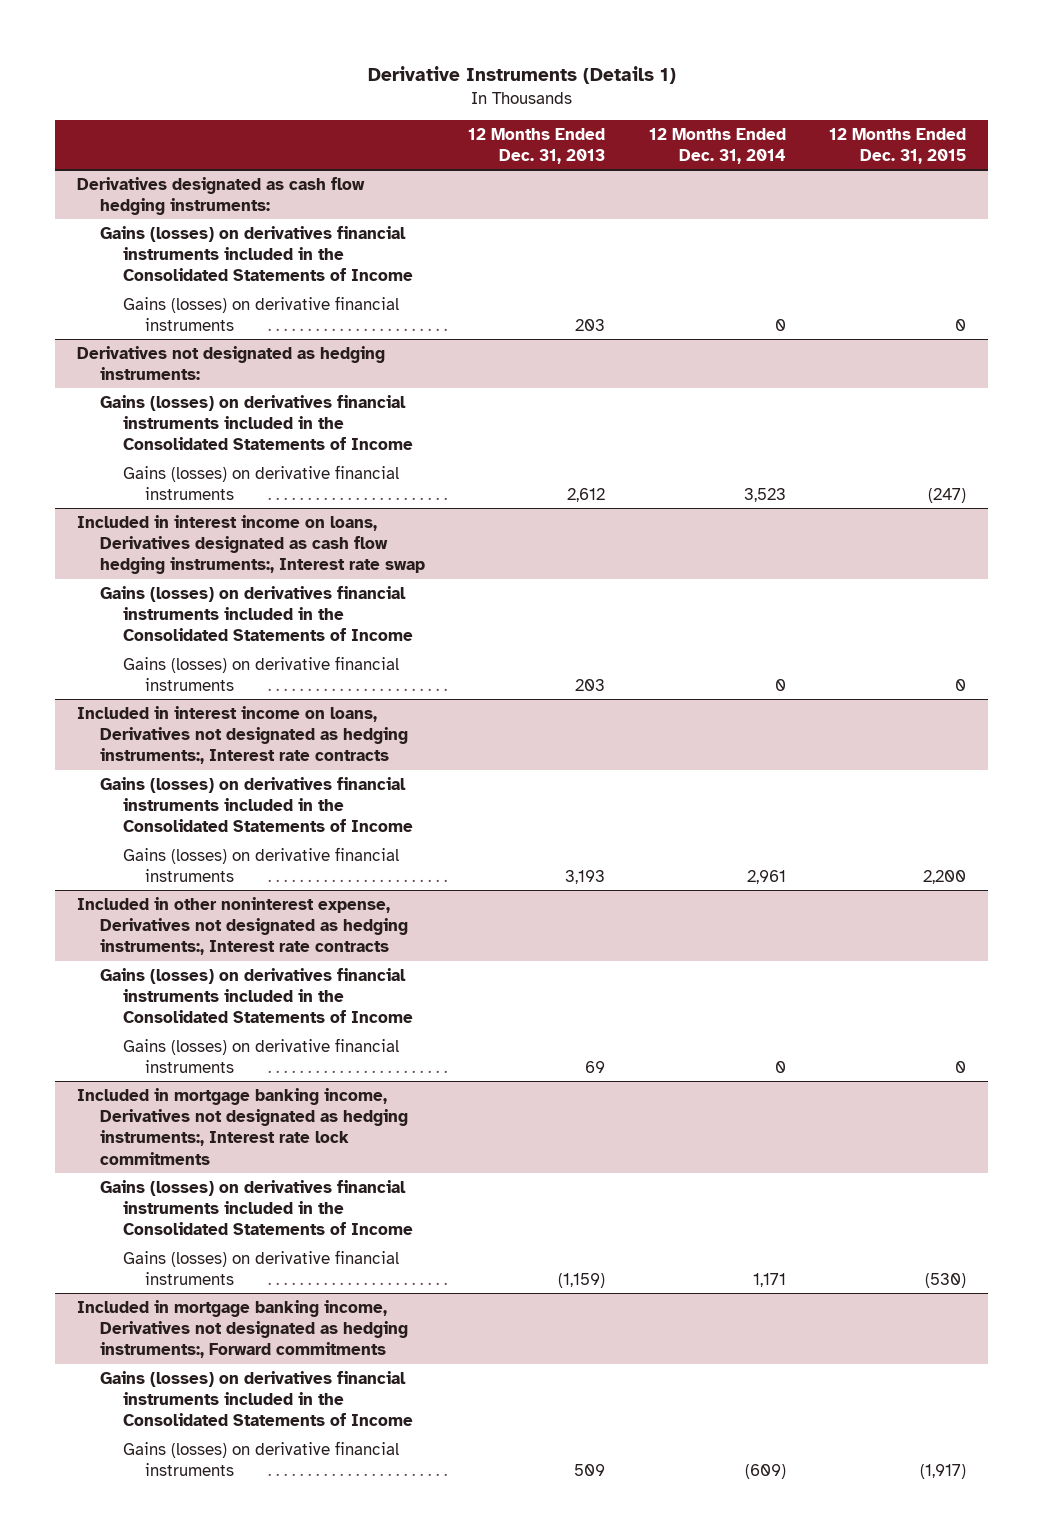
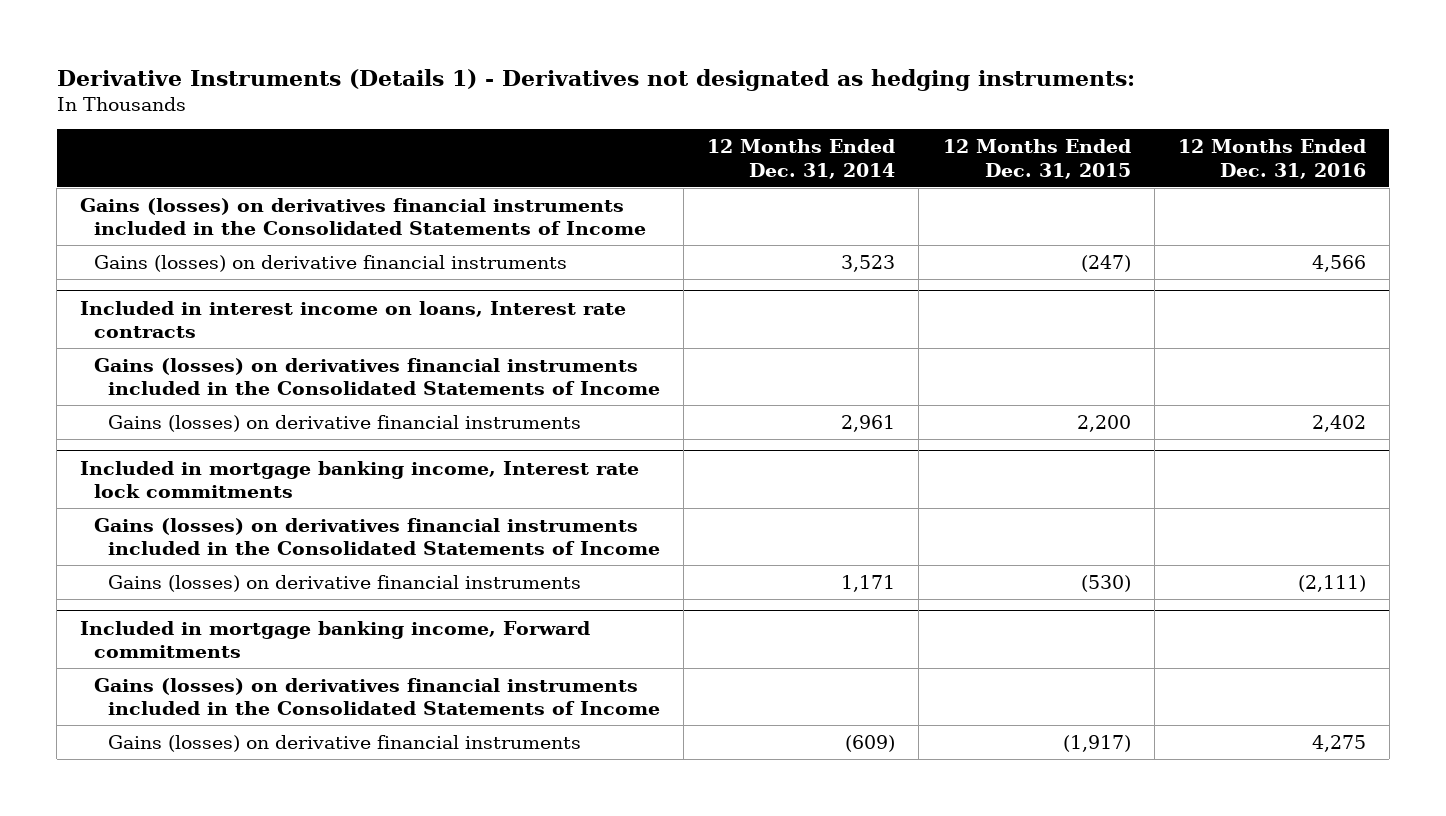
- Derivative Instruments (Details 1)
+ Derivative Instruments (Details 1) - Derivatives not designated as hedging instruments:
- | 12 Months Ended Dec. 31, 2013 | 12 Months Ended Dec. 31, 2014 | 12 Months Ended Dec. 31, 2015
+ | 12 Months Ended Dec. 31, 2014 | 12 Months Ended Dec. 31, 2015 | 12 Months Ended Dec. 31, 2016
- Derivatives designated as cash flow hedging instruments:
- Gains (losses) on derivative financial instruments | 203 | 0 | 0
- Derivatives not designated as hedging instruments:
- Gains (losses) on derivatives financial instruments included in the Consolidated Statements of Income
- Included in interest income on loans, Derivatives designated as cash flow hedging instruments:, Interest rate swap
- Gains (losses) on derivatives financial instruments included in the Consolidated Statements of Income
- Gains (losses) on derivative financial instruments | 203 | 0 | 0
- Included in interest income on loans, Derivatives not designated as hedging instruments:, Interest rate contracts
+ Included in interest income on loans, Interest rate contracts
- Included in other noninterest expense, Derivatives not designated as hedging instruments:, Interest rate contracts
- Gains (losses) on derivatives financial instruments included in the Consolidated Statements of Income
- Gains (losses) on derivative financial instruments | 69 | 0 | 0
- Included in mortgage banking income, Derivatives not designated as hedging instruments:, Interest rate lock commitments
+ Included in mortgage banking income, Interest rate lock commitments
- Included in mortgage banking income, Derivatives not designated as hedging instruments:, Forward commitments
+ Included in mortgage banking income, Forward commitments

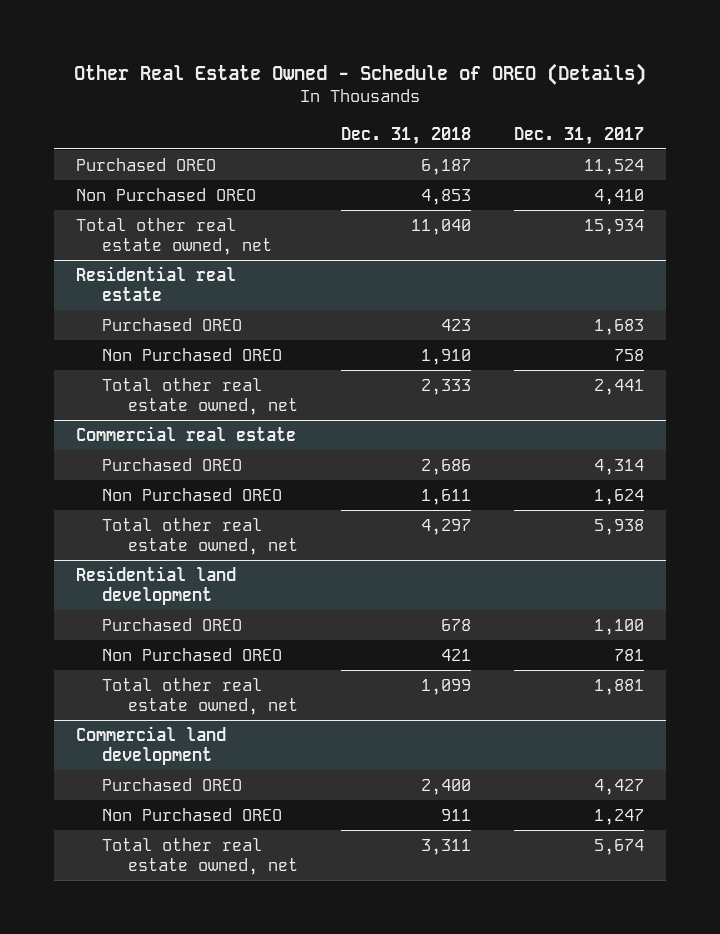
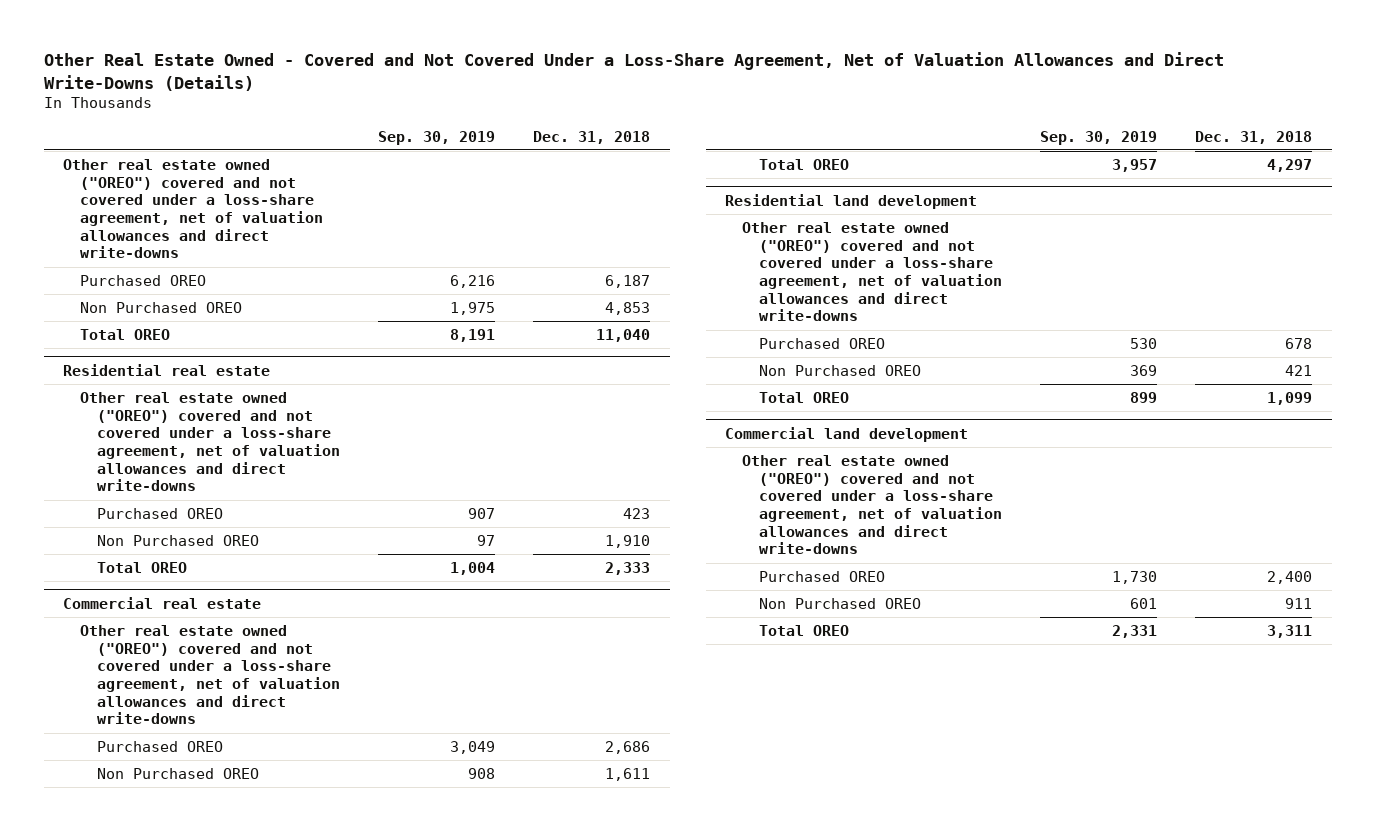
- Other Real Estate Owned - Schedule of OREO (Details)
+ Other Real Estate Owned - Covered and Not Covered Under a Loss-Share Agreement, Net of Valuation Allowances and Direct Write-Downs (Details)
- | Dec. 31, 2018 | Dec. 31, 2017
+ | Sep. 30, 2019 | Dec. 31, 2018
+ Other real estate owned ("OREO") covered and not covered under a loss-share agreement, net of valuation allowances and direct write-downs
- Total other real estate owned, net | 11,040 | 15,934
+ Total OREO | 8,191 | 11,040
@ Residential real estate
+ Other real estate owned ("OREO") covered and not covered under a loss-share agreement, net of valuation allowances and direct write-downs
- Total other real estate owned, net | 2,333 | 2,441
+ Total OREO | 1,004 | 2,333
@ Commercial real estate
+ Other real estate owned ("OREO") covered and not covered under a loss-share agreement, net of valuation allowances and direct write-downs
- Total other real estate owned, net | 4,297 | 5,938
+ Total OREO | 3,957 | 4,297
@ Residential land development
+ Other real estate owned ("OREO") covered and not covered under a loss-share agreement, net of valuation allowances and direct write-downs
- Total other real estate owned, net | 1,099 | 1,881
+ Total OREO | 899 | 1,099
@ Commercial land development
+ Other real estate owned ("OREO") covered and not covered under a loss-share agreement, net of valuation allowances and direct write-downs
- Total other real estate owned, net | 3,311 | 5,674
+ Total OREO | 2,331 | 3,311

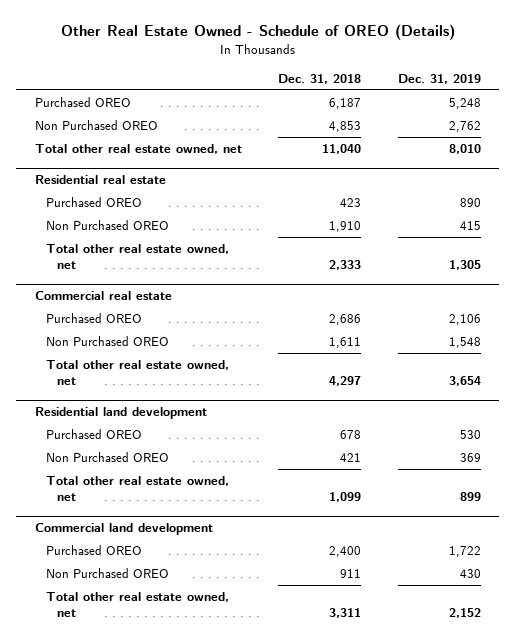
- Other Real Estate Owned - Covered and Not Covered Under a Loss-Share Agreement, Net of Valuation Allowances and Direct Write-Downs (Details)
+ Other Real Estate Owned - Schedule of OREO (Details)
- | Sep. 30, 2019 | Dec. 31, 2018
+ | Dec. 31, 2018 | Dec. 31, 2019
- Other real estate owned ("OREO") covered and not covered under a loss-share agreement, net of valuation allowances and direct write-downs
- Total OREO | 8,191 | 11,040
+ Total other real estate owned, net | 11,040 | 8,010
@ Residential real estate
- Other real estate owned ("OREO") covered and not covered under a loss-share agreement, net of valuation allowances and direct write-downs
- Total OREO | 1,004 | 2,333
+ Total other real estate owned, net | 2,333 | 1,305
@ Commercial real estate
- Other real estate owned ("OREO") covered and not covered under a loss-share agreement, net of valuation allowances and direct write-downs
- Total OREO | 3,957 | 4,297
+ Total other real estate owned, net | 4,297 | 3,654
@ Residential land development
- Other real estate owned ("OREO") covered and not covered under a loss-share agreement, net of valuation allowances and direct write-downs
- Total OREO | 899 | 1,099
+ Total other real estate owned, net | 1,099 | 899
@ Commercial land development
- Other real estate owned ("OREO") covered and not covered under a loss-share agreement, net of valuation allowances and direct write-downs
- Total OREO | 2,331 | 3,311
+ Total other real estate owned, net | 3,311 | 2,152

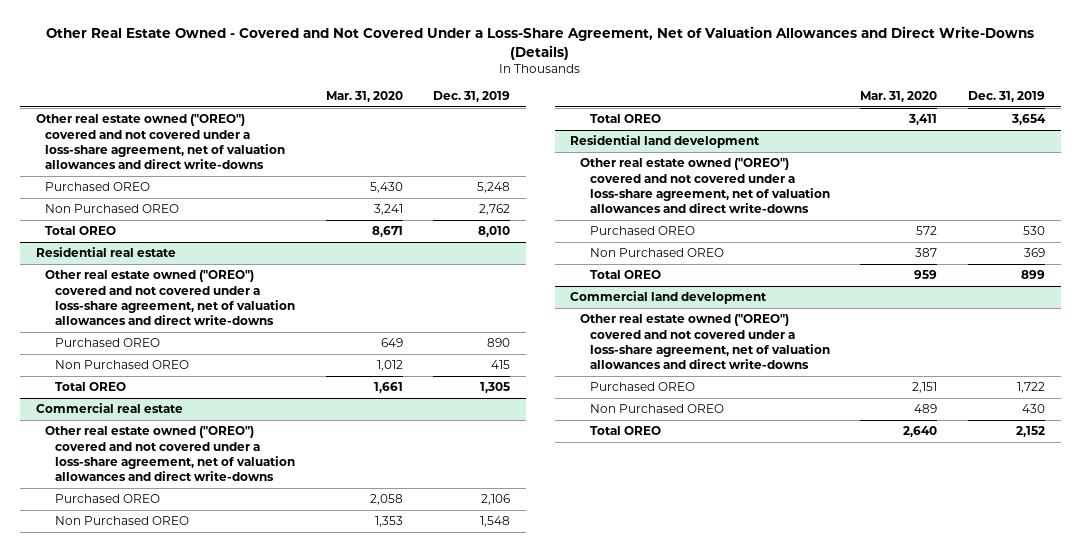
- Other Real Estate Owned - Schedule of OREO (Details)
+ Other Real Estate Owned - Covered and Not Covered Under a Loss-Share Agreement, Net of Valuation Allowances and Direct Write-Downs (Details)
- | Dec. 31, 2018 | Dec. 31, 2019
+ | Mar. 31, 2020 | Dec. 31, 2019
+ Other real estate owned ("OREO") covered and not covered under a loss-share agreement, net of valuation allowances and direct write-downs
- Total other real estate owned, net | 11,040 | 8,010
+ Total OREO | 8,671 | 8,010
@ Residential real estate
+ Other real estate owned ("OREO") covered and not covered under a loss-share agreement, net of valuation allowances and direct write-downs
- Total other real estate owned, net | 2,333 | 1,305
+ Total OREO | 1,661 | 1,305
@ Commercial real estate
+ Other real estate owned ("OREO") covered and not covered under a loss-share agreement, net of valuation allowances and direct write-downs
- Total other real estate owned, net | 4,297 | 3,654
+ Total OREO | 3,411 | 3,654
@ Residential land development
+ Other real estate owned ("OREO") covered and not covered under a loss-share agreement, net of valuation allowances and direct write-downs
- Total other real estate owned, net | 1,099 | 899
+ Total OREO | 959 | 899
@ Commercial land development
+ Other real estate owned ("OREO") covered and not covered under a loss-share agreement, net of valuation allowances and direct write-downs
- Total other real estate owned, net | 3,311 | 2,152
+ Total OREO | 2,640 | 2,152

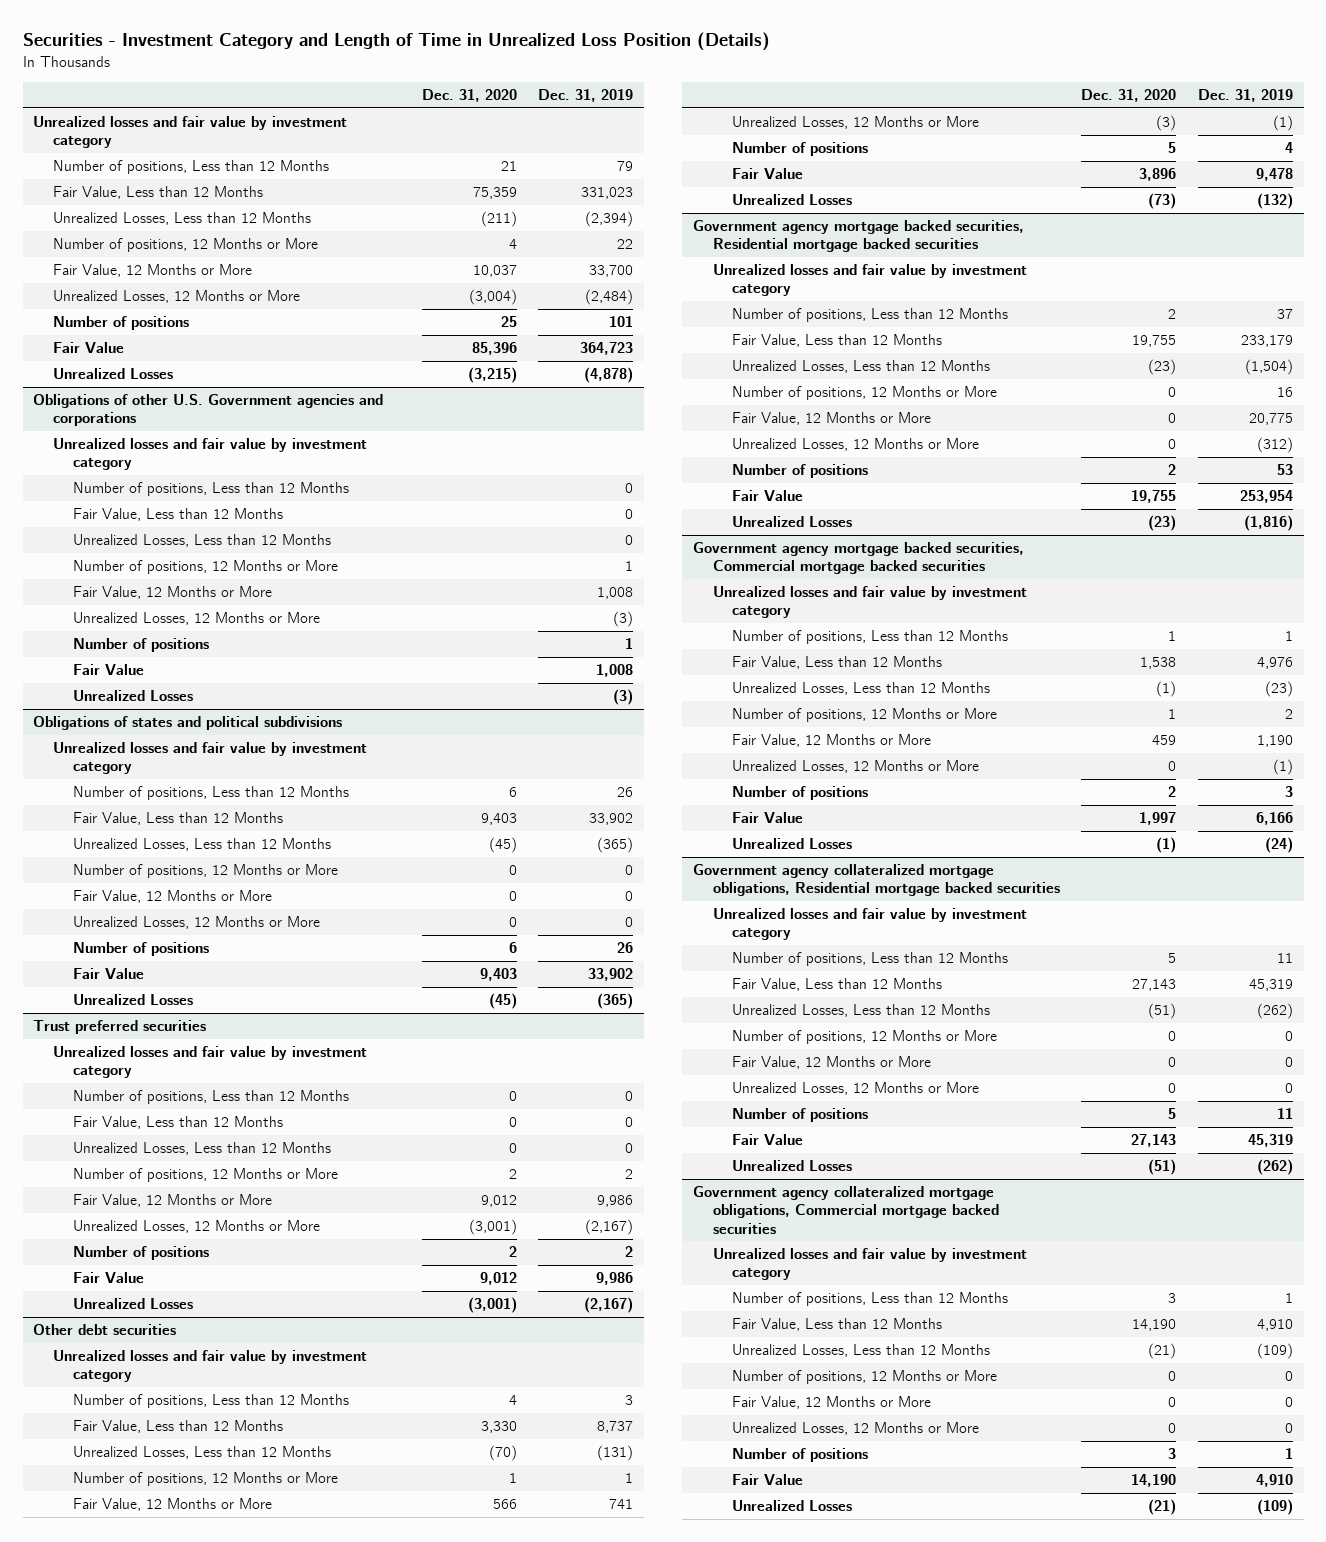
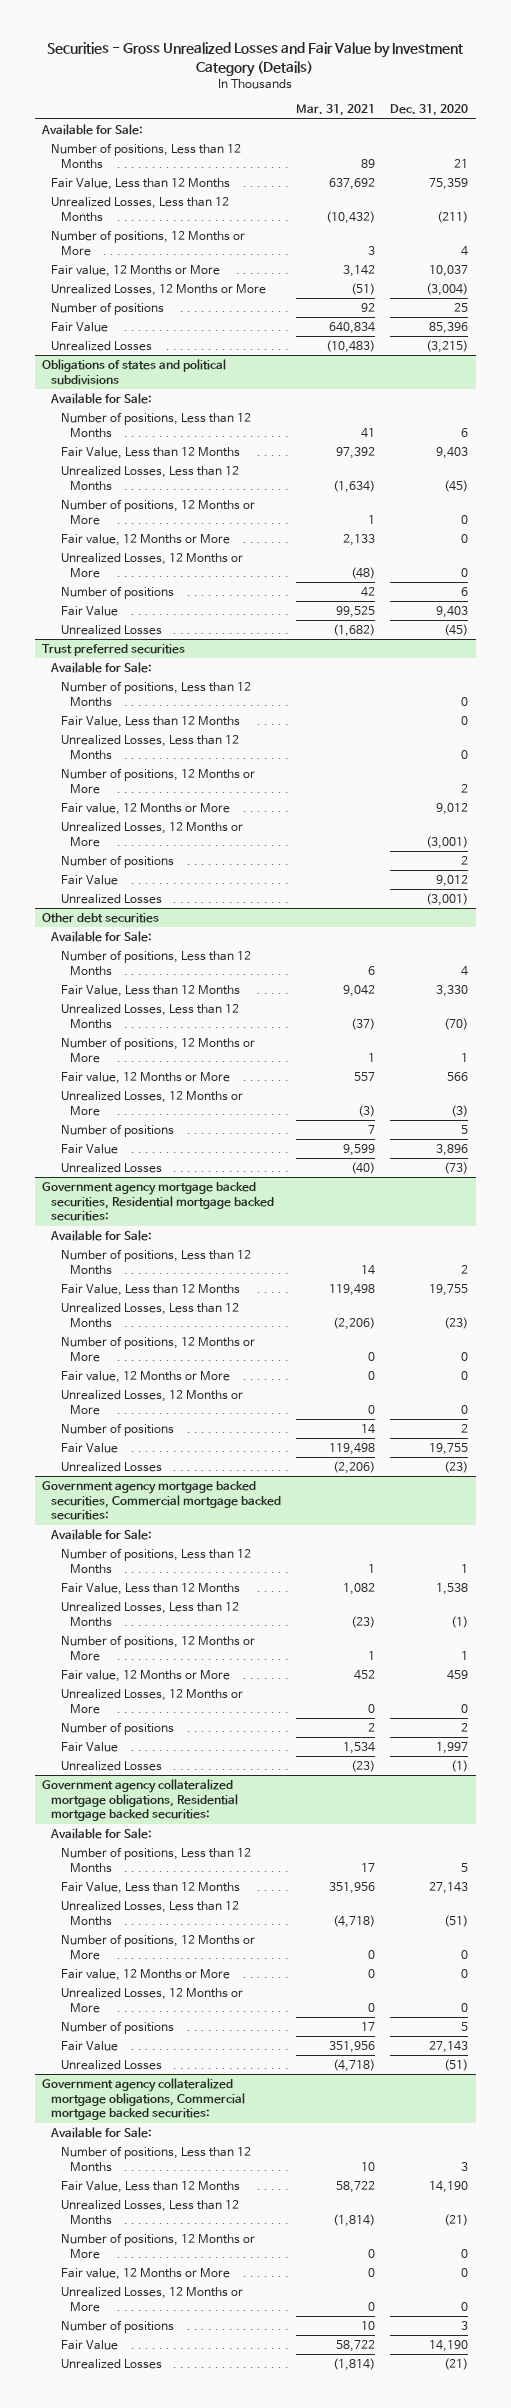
- Securities - Investment Category and Length of Time in Unrealized Loss Position (Details)
+ Securities - Gross Unrealized Losses and Fair Value by Investment Category (Details)
- | Dec. 31, 2020 | Dec. 31, 2019
+ | Mar. 31, 2021 | Dec. 31, 2020
- Unrealized losses and fair value by investment category
+ Available for Sale:
- Fair Value, 12 Months or More | 10,037 | 33,700
+ Fair value, 12 Months or More | 3,142 | 10,037
- Obligations of other U.S. Government agencies and corporations
- Unrealized losses and fair value by investment category
- Number of positions, Less than 12 Months | | 0
- Fair Value, Less than 12 Months | | 0
- Unrealized Losses, Less than 12 Months | | 0
- Number of positions, 12 Months or More | | 1
- Fair Value, 12 Months or More | | 1,008
- Unrealized Losses, 12 Months or More | | (3)
- Number of positions | | 1
- Fair Value | | 1,008
- Unrealized Losses | | (3)
@ Obligations of states and political subdivisions
- Unrealized losses and fair value by investment category
+ Available for Sale:
- Fair Value, 12 Months or More | 0 | 0
+ Fair value, 12 Months or More | 2,133 | 0
@ Trust preferred securities
- Unrealized losses and fair value by investment category
+ Available for Sale:
- Fair Value, 12 Months or More | 9,012 | 9,986
+ Fair value, 12 Months or More | | 9,012
@ Other debt securities
- Unrealized losses and fair value by investment category
+ Available for Sale:
- Fair Value, 12 Months or More | 566 | 741
+ Fair value, 12 Months or More | 557 | 566
- Government agency mortgage backed securities, Residential mortgage backed securities
- Unrealized losses and fair value by investment category
+ Government agency mortgage backed securities, Residential mortgage backed securities:
+ Available for Sale:
- Fair Value, 12 Months or More | 0 | 20,775
+ Fair value, 12 Months or More | 0 | 0
- Government agency mortgage backed securities, Commercial mortgage backed securities
- Unrealized losses and fair value by investment category
+ Government agency mortgage backed securities, Commercial mortgage backed securities:
+ Available for Sale:
- Fair Value, 12 Months or More | 459 | 1,190
+ Fair value, 12 Months or More | 452 | 459
- Government agency collateralized mortgage obligations, Residential mortgage backed securities
- Unrealized losses and fair value by investment category
+ Government agency collateralized mortgage obligations, Residential mortgage backed securities:
+ Available for Sale:
- Fair Value, 12 Months or More | 0 | 0
+ Fair value, 12 Months or More | 0 | 0
- Government agency collateralized mortgage obligations, Commercial mortgage backed securities
- Unrealized losses and fair value by investment category
+ Government agency collateralized mortgage obligations, Commercial mortgage backed securities:
+ Available for Sale:
- Fair Value, 12 Months or More | 0 | 0
+ Fair value, 12 Months or More | 0 | 0

